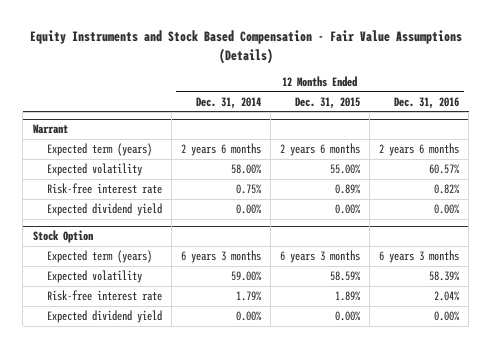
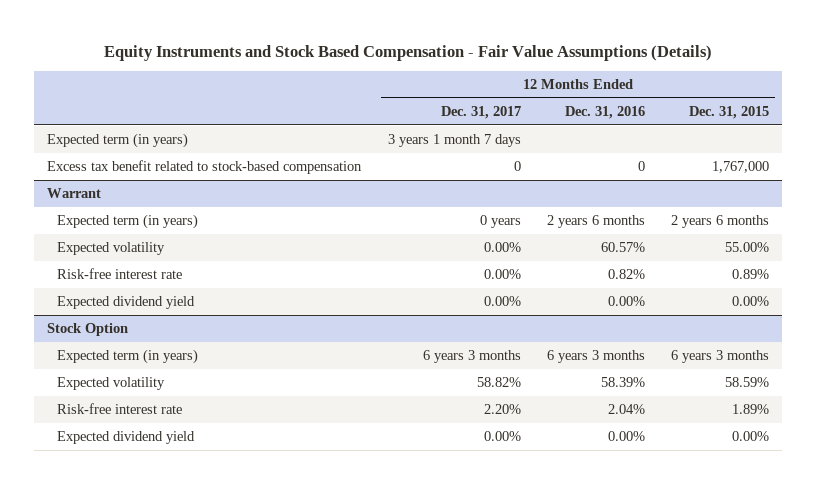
- | 12 Months Ended Dec. 31, 2014 | 12 Months Ended Dec. 31, 2015 | 12 Months Ended Dec. 31, 2016
+ | 12 Months Ended Dec. 31, 2017 | 12 Months Ended Dec. 31, 2016 | 12 Months Ended Dec. 31, 2015
+ Expected term (in years) | 3 years 1 month 7 days | |
+ Excess tax benefit related to stock-based compensation | 0 | 0 | 1,767,000
@ Warrant
- Expected term (years) | 2 years 6 months | 2 years 6 months | 2 years 6 months
+ Expected term (in years) | 0 years | 2 years 6 months | 2 years 6 months
@ Stock Option
- Expected term (years) | 6 years 3 months | 6 years 3 months | 6 years 3 months
+ Expected term (in years) | 6 years 3 months | 6 years 3 months | 6 years 3 months

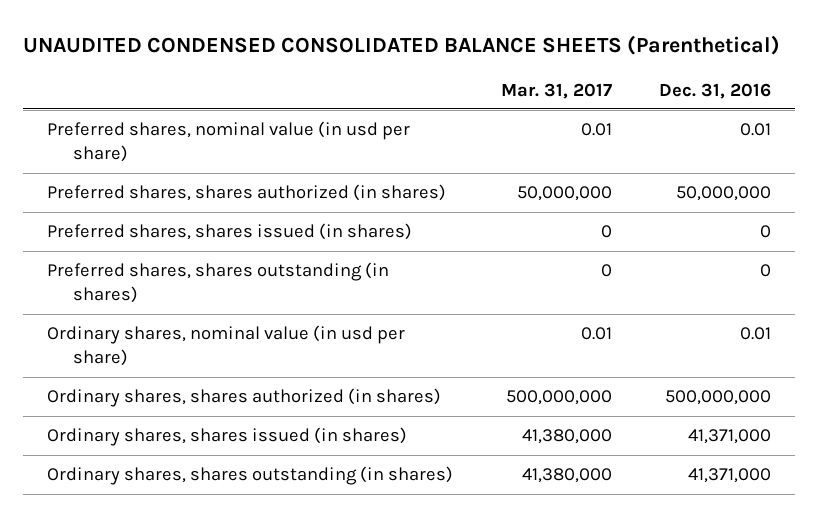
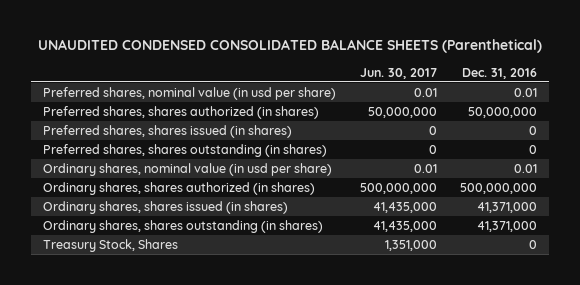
- | Mar. 31, 2017 | Dec. 31, 2016
+ | Jun. 30, 2017 | Dec. 31, 2016
+ Treasury Stock, Shares | 1,351,000 | 0

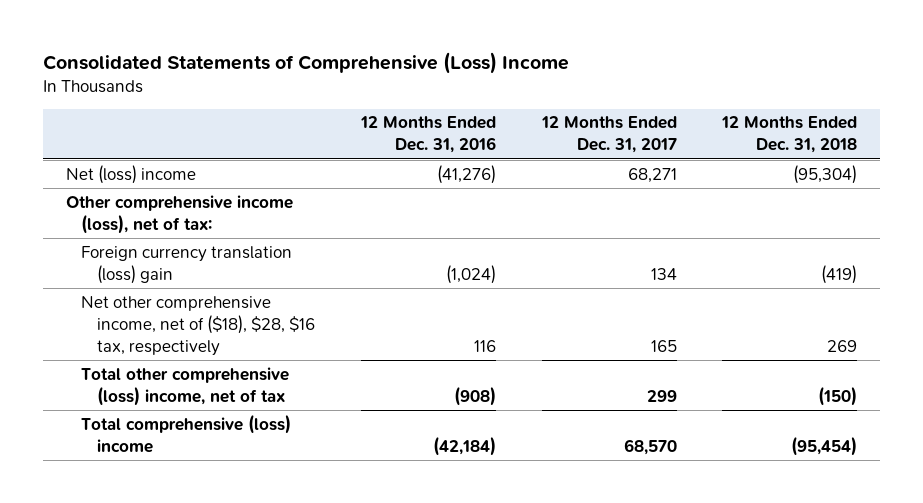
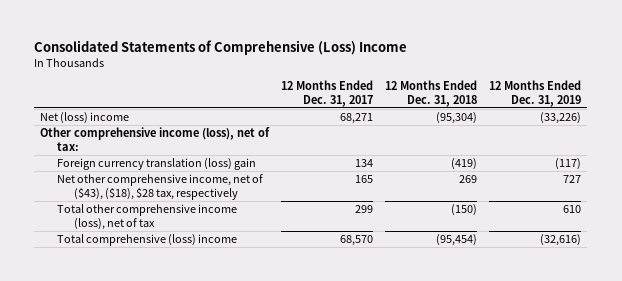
- | 12 Months Ended Dec. 31, 2016 | 12 Months Ended Dec. 31, 2017 | 12 Months Ended Dec. 31, 2018
+ | 12 Months Ended Dec. 31, 2017 | 12 Months Ended Dec. 31, 2018 | 12 Months Ended Dec. 31, 2019
- Net other comprehensive income, net of ($18), $28, $16 tax, respectively | 116 | 165 | 269
- Total other comprehensive (loss) income, net of tax | (908) | 299 | (150)
+ Net other comprehensive income, net of ($43), ($18), $28 tax, respectively | 165 | 269 | 727
+ Total other comprehensive income (loss), net of tax | 299 | (150) | 610

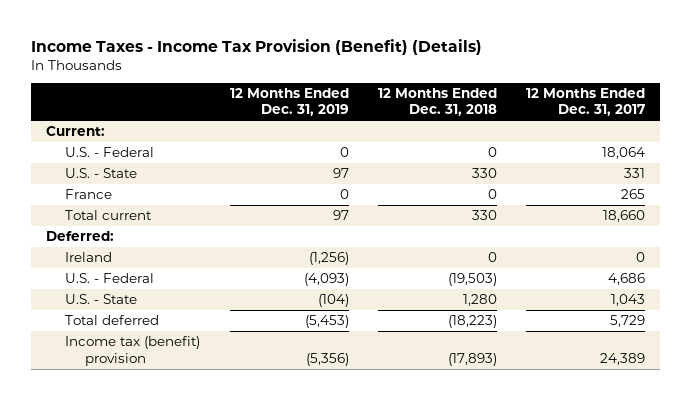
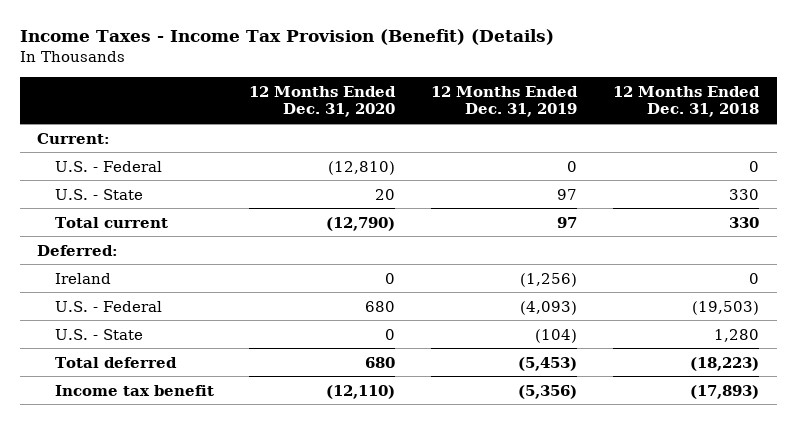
- | 12 Months Ended Dec. 31, 2019 | 12 Months Ended Dec. 31, 2018 | 12 Months Ended Dec. 31, 2017
+ | 12 Months Ended Dec. 31, 2020 | 12 Months Ended Dec. 31, 2019 | 12 Months Ended Dec. 31, 2018
- France | 0 | 0 | 265
- Income tax (benefit) provision | (5,356) | (17,893) | 24,389
+ Income tax benefit | (12,110) | (5,356) | (17,893)

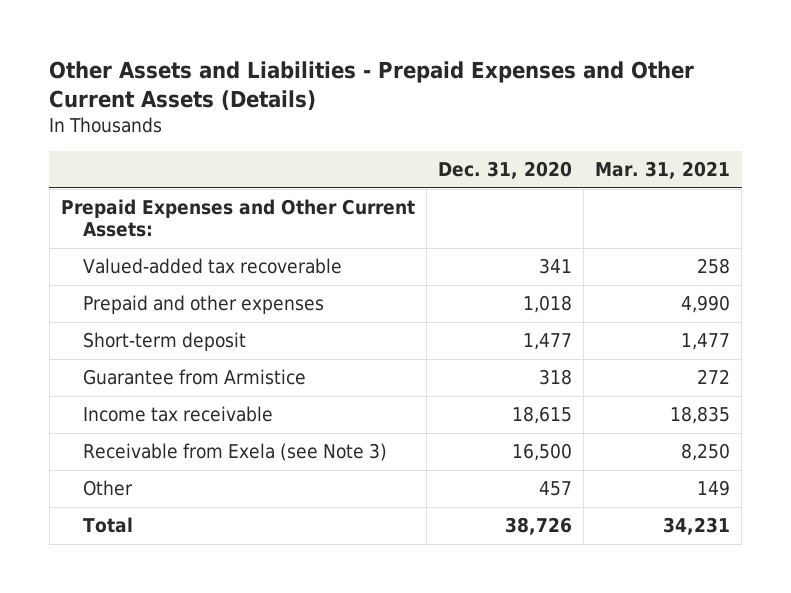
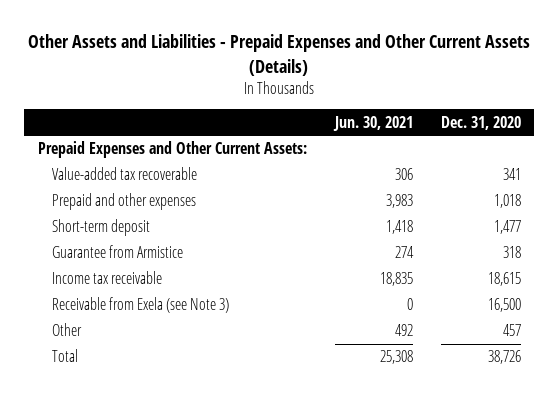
- | Dec. 31, 2020 | Mar. 31, 2021
+ | Jun. 30, 2021 | Dec. 31, 2020
- Valued-added tax recoverable | 341 | 258
+ Value-added tax recoverable | 306 | 341

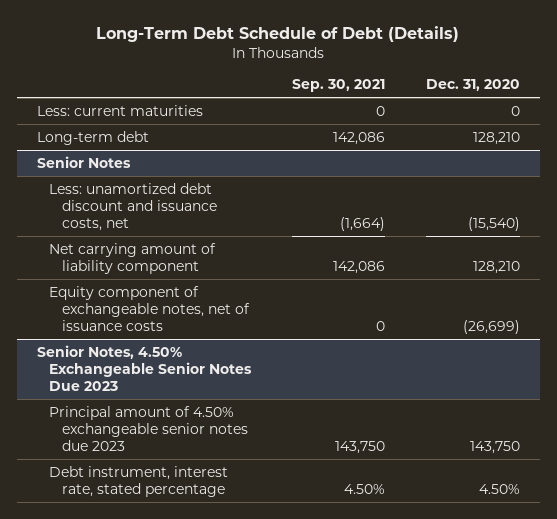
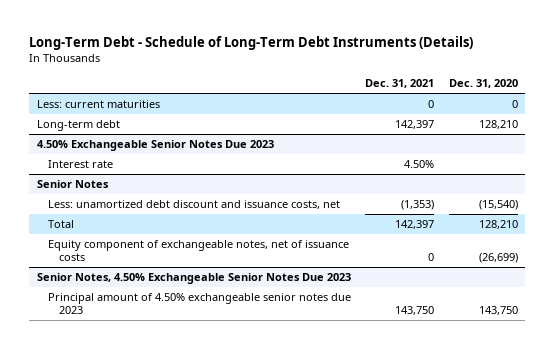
- Long-Term Debt Schedule of Debt (Details)
+ Long-Term Debt - Schedule of Long-Term Debt Instruments (Details)
- | Sep. 30, 2021 | Dec. 31, 2020
+ | Dec. 31, 2021 | Dec. 31, 2020
+ 4.50% Exchangeable Senior Notes Due 2023
+ Interest rate | 4.50% |
@ Senior Notes
- Net carrying amount of liability component | 142,086 | 128,210
+ Total | 142,397 | 128,210
@ Senior Notes, 4.50% Exchangeable Senior Notes Due 2023
- Debt instrument, interest rate, stated percentage | 4.50% | 4.50%

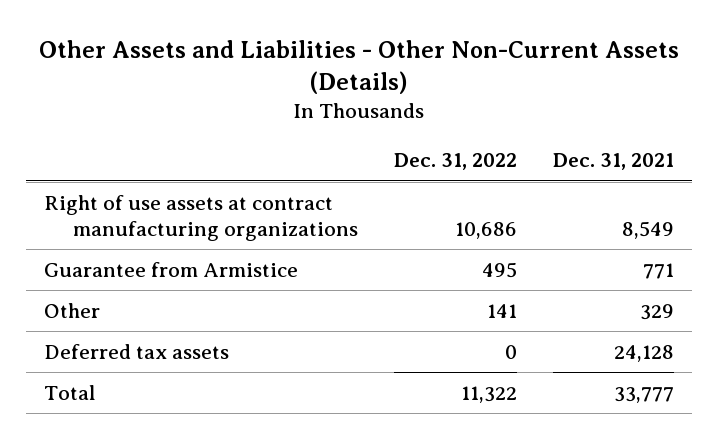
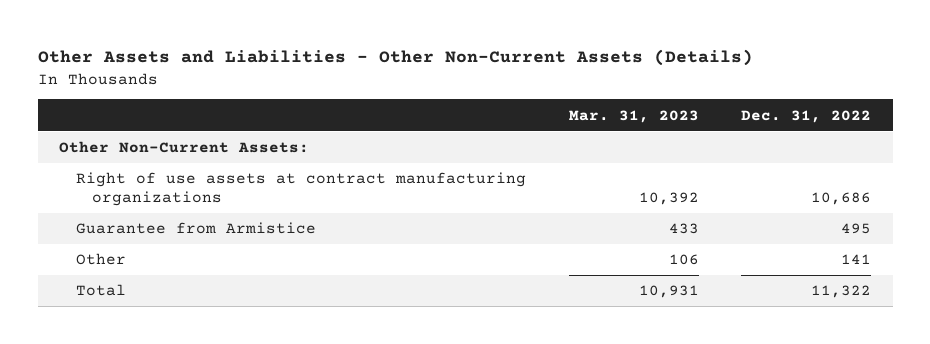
- | Dec. 31, 2022 | Dec. 31, 2021
+ | Mar. 31, 2023 | Dec. 31, 2022
+ Other Non-Current Assets:
- Deferred tax assets | 0 | 24,128

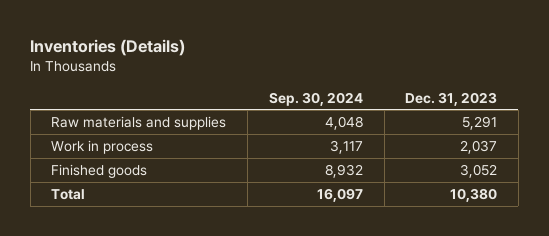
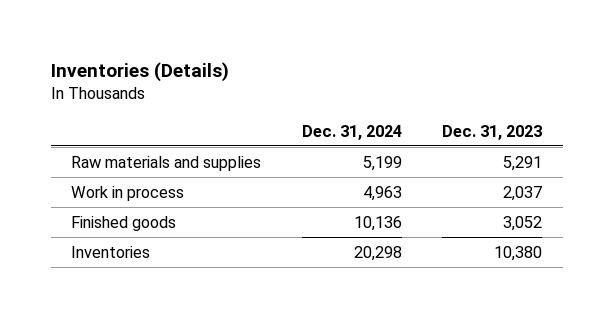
- | Sep. 30, 2024 | Dec. 31, 2023
+ | Dec. 31, 2024 | Dec. 31, 2023
- Total | 16,097 | 10,380
+ Inventories | 20,298 | 10,380

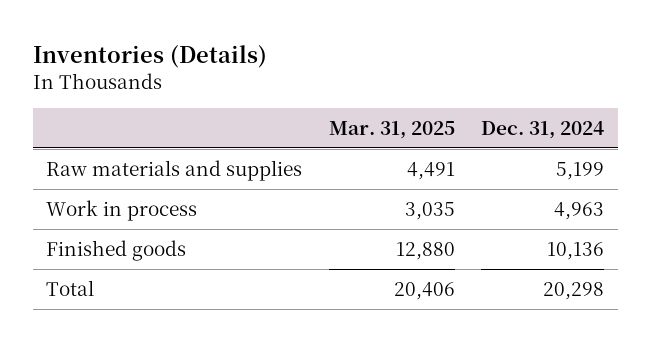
- | Dec. 31, 2024 | Dec. 31, 2023
+ | Mar. 31, 2025 | Dec. 31, 2024
- Inventories | 20,298 | 10,380
+ Total | 20,406 | 20,298

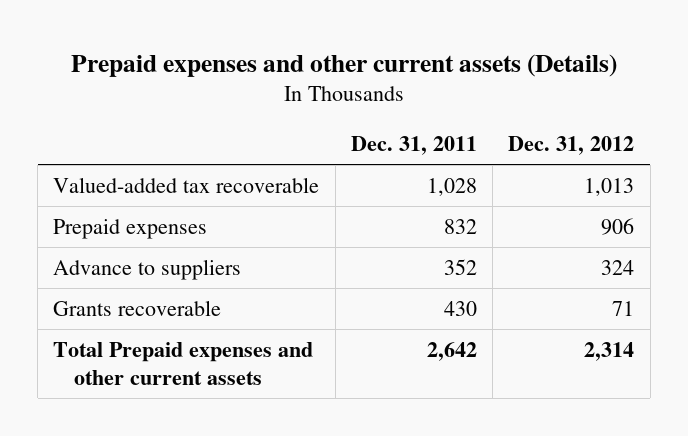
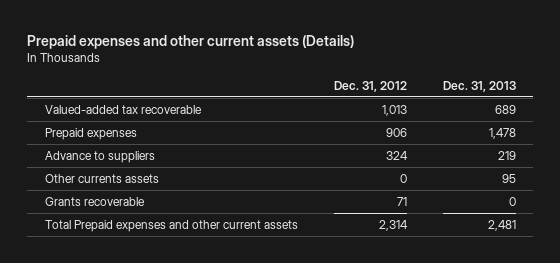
- | Dec. 31, 2011 | Dec. 31, 2012
+ | Dec. 31, 2012 | Dec. 31, 2013
+ Other currents assets | 0 | 95

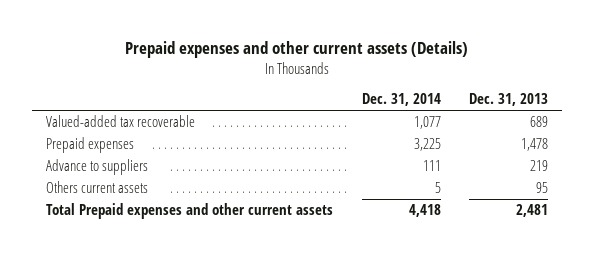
- | Dec. 31, 2012 | Dec. 31, 2013
+ | Dec. 31, 2014 | Dec. 31, 2013
- Other currents assets | 0 | 95
- Grants recoverable | 71 | 0
+ Others current assets | 5 | 95

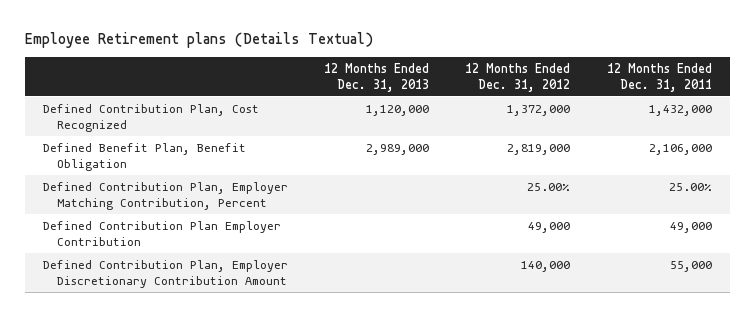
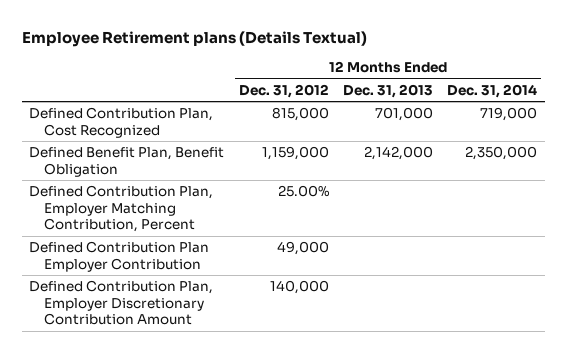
- | 12 Months Ended Dec. 31, 2013 | 12 Months Ended Dec. 31, 2012 | 12 Months Ended Dec. 31, 2011
+ | 12 Months Ended Dec. 31, 2012 | 12 Months Ended Dec. 31, 2013 | 12 Months Ended Dec. 31, 2014
- Defined Contribution Plan, Cost Recognized | 1,120,000 | 1,372,000 | 1,432,000
- Defined Benefit Plan, Benefit Obligation | 2,989,000 | 2,819,000 | 2,106,000
+ Defined Contribution Plan, Cost Recognized | 815,000 | 701,000 | 719,000
+ Defined Benefit Plan, Benefit Obligation | 1,159,000 | 2,142,000 | 2,350,000

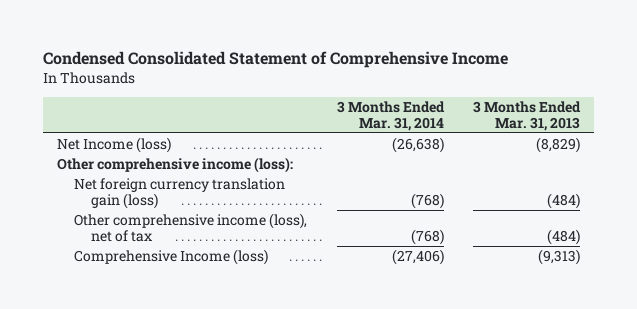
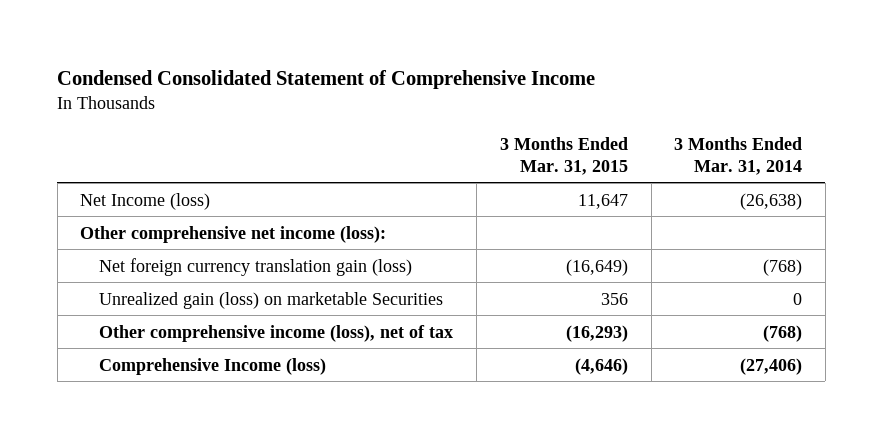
- | 3 Months Ended Mar. 31, 2014 | 3 Months Ended Mar. 31, 2013
+ | 3 Months Ended Mar. 31, 2015 | 3 Months Ended Mar. 31, 2014
- Other comprehensive income (loss):
+ Other comprehensive net income (loss):
+ Unrealized gain (loss) on marketable Securities | 356 | 0

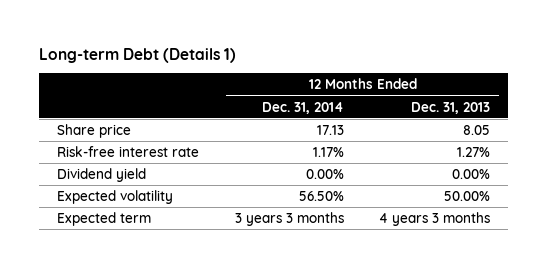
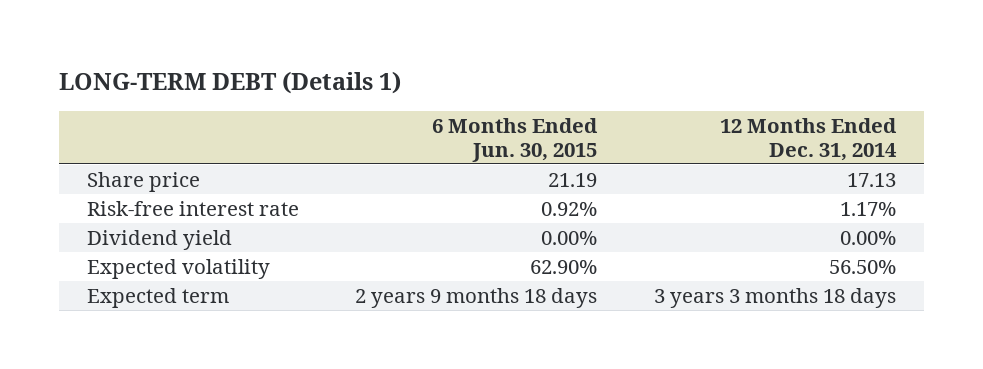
- Long-term Debt (Details 1)
+ LONG-TERM DEBT (Details 1)
- | 12 Months Ended Dec. 31, 2014 | 12 Months Ended Dec. 31, 2013
+ | 6 Months Ended Jun. 30, 2015 | 12 Months Ended Dec. 31, 2014
- Expected term | 3 years 3 months | 4 years 3 months
+ Expected term | 2 years 9 months 18 days | 3 years 3 months 18 days

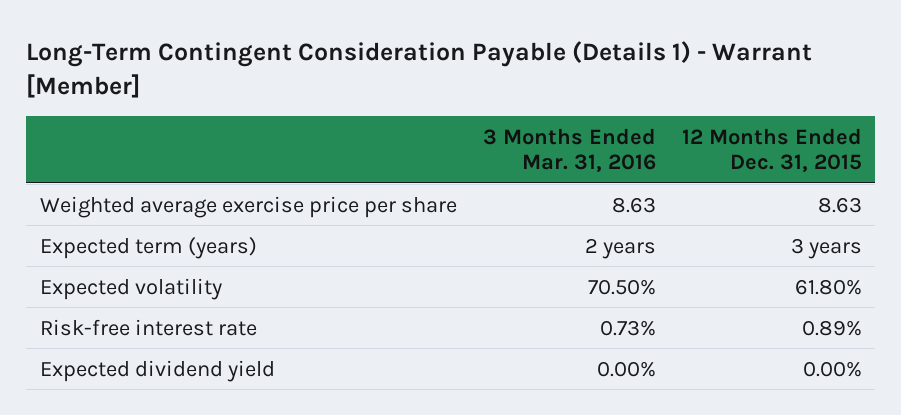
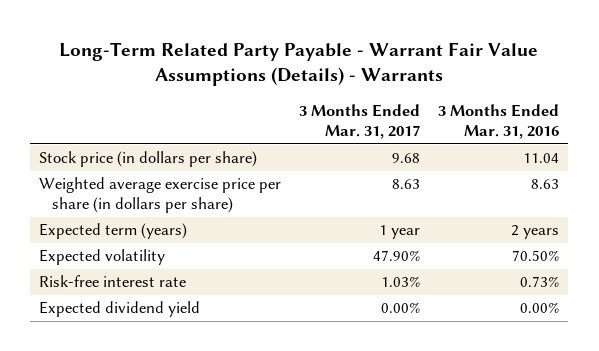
- Long-Term Contingent Consideration Payable (Details 1) - Warrant [Member]
+ Long-Term Related Party Payable - Warrant Fair Value Assumptions (Details) - Warrants
- | 3 Months Ended Mar. 31, 2016 | 12 Months Ended Dec. 31, 2015
+ | 3 Months Ended Mar. 31, 2017 | 3 Months Ended Mar. 31, 2016
- Weighted average exercise price per share | 8.63 | 8.63
+ Stock price (in dollars per share) | 9.68 | 11.04
+ Weighted average exercise price per share (in dollars per share) | 8.63 | 8.63

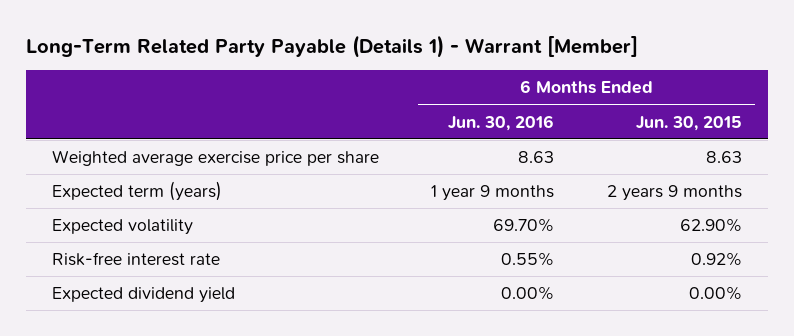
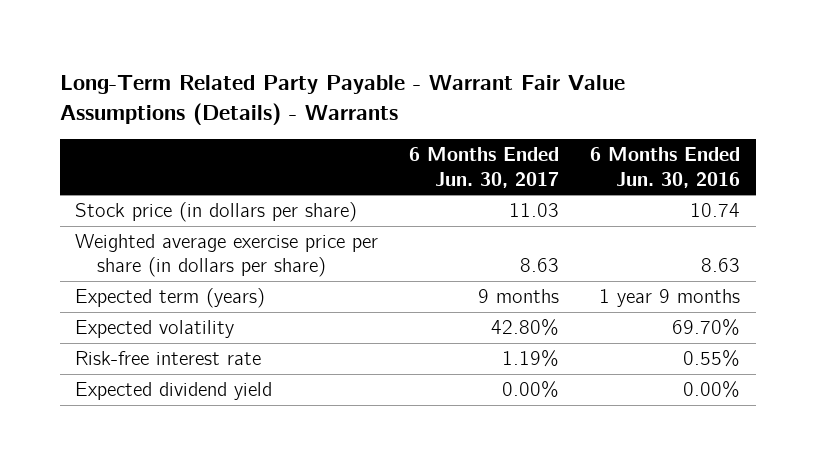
- Long-Term Related Party Payable (Details 1) - Warrant [Member]
+ Long-Term Related Party Payable - Warrant Fair Value Assumptions (Details) - Warrants
- | 6 Months Ended Jun. 30, 2016 | 6 Months Ended Jun. 30, 2015
+ | 6 Months Ended Jun. 30, 2017 | 6 Months Ended Jun. 30, 2016
- Weighted average exercise price per share | 8.63 | 8.63
+ Stock price (in dollars per share) | 11.03 | 10.74
+ Weighted average exercise price per share (in dollars per share) | 8.63 | 8.63

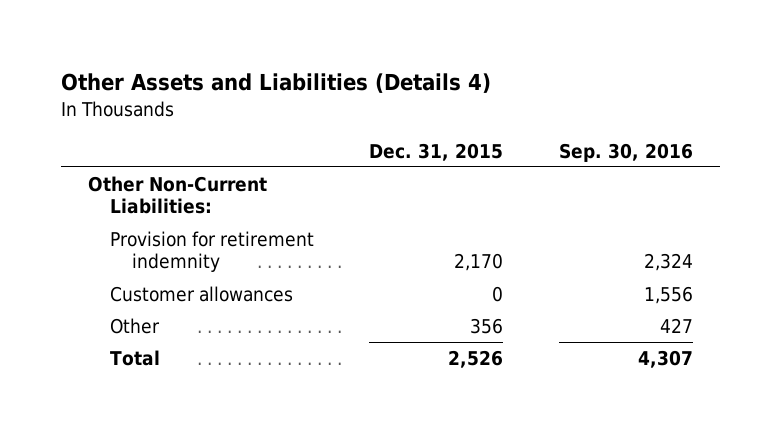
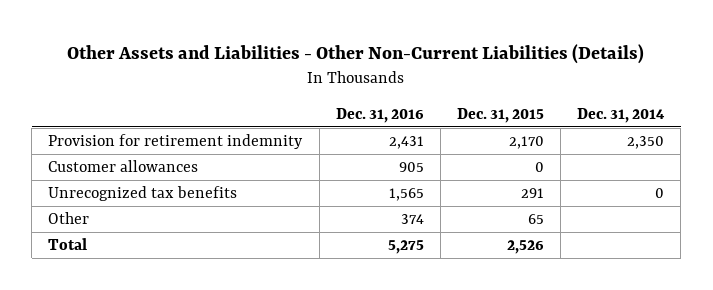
- Other Assets and Liabilities (Details 4)
+ Other Assets and Liabilities - Other Non-Current Liabilities (Details)
- | Dec. 31, 2015 | Sep. 30, 2016
+ | Dec. 31, 2016 | Dec. 31, 2015 | Dec. 31, 2014
- Other Non-Current Liabilities:
- Other | 356 | 427
+ Unrecognized tax benefits | 1,565 | 291 | 0
+ Other | 374 | 65 |

